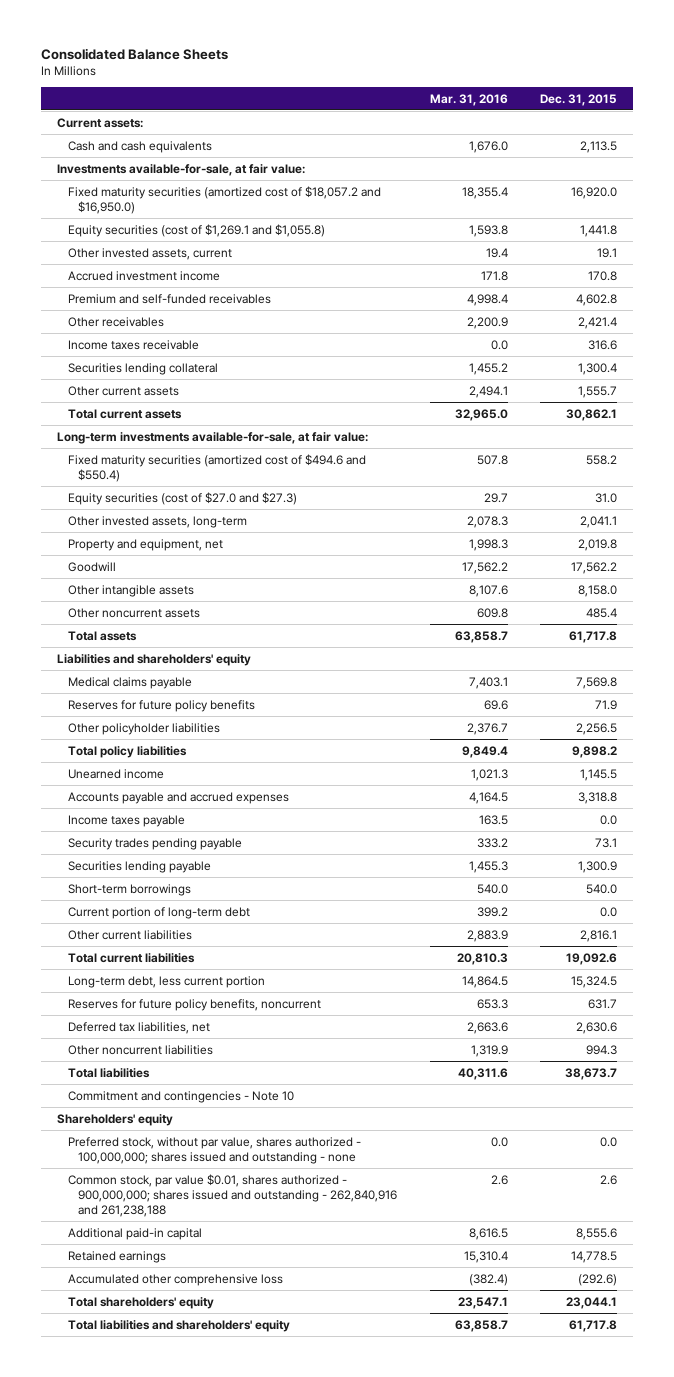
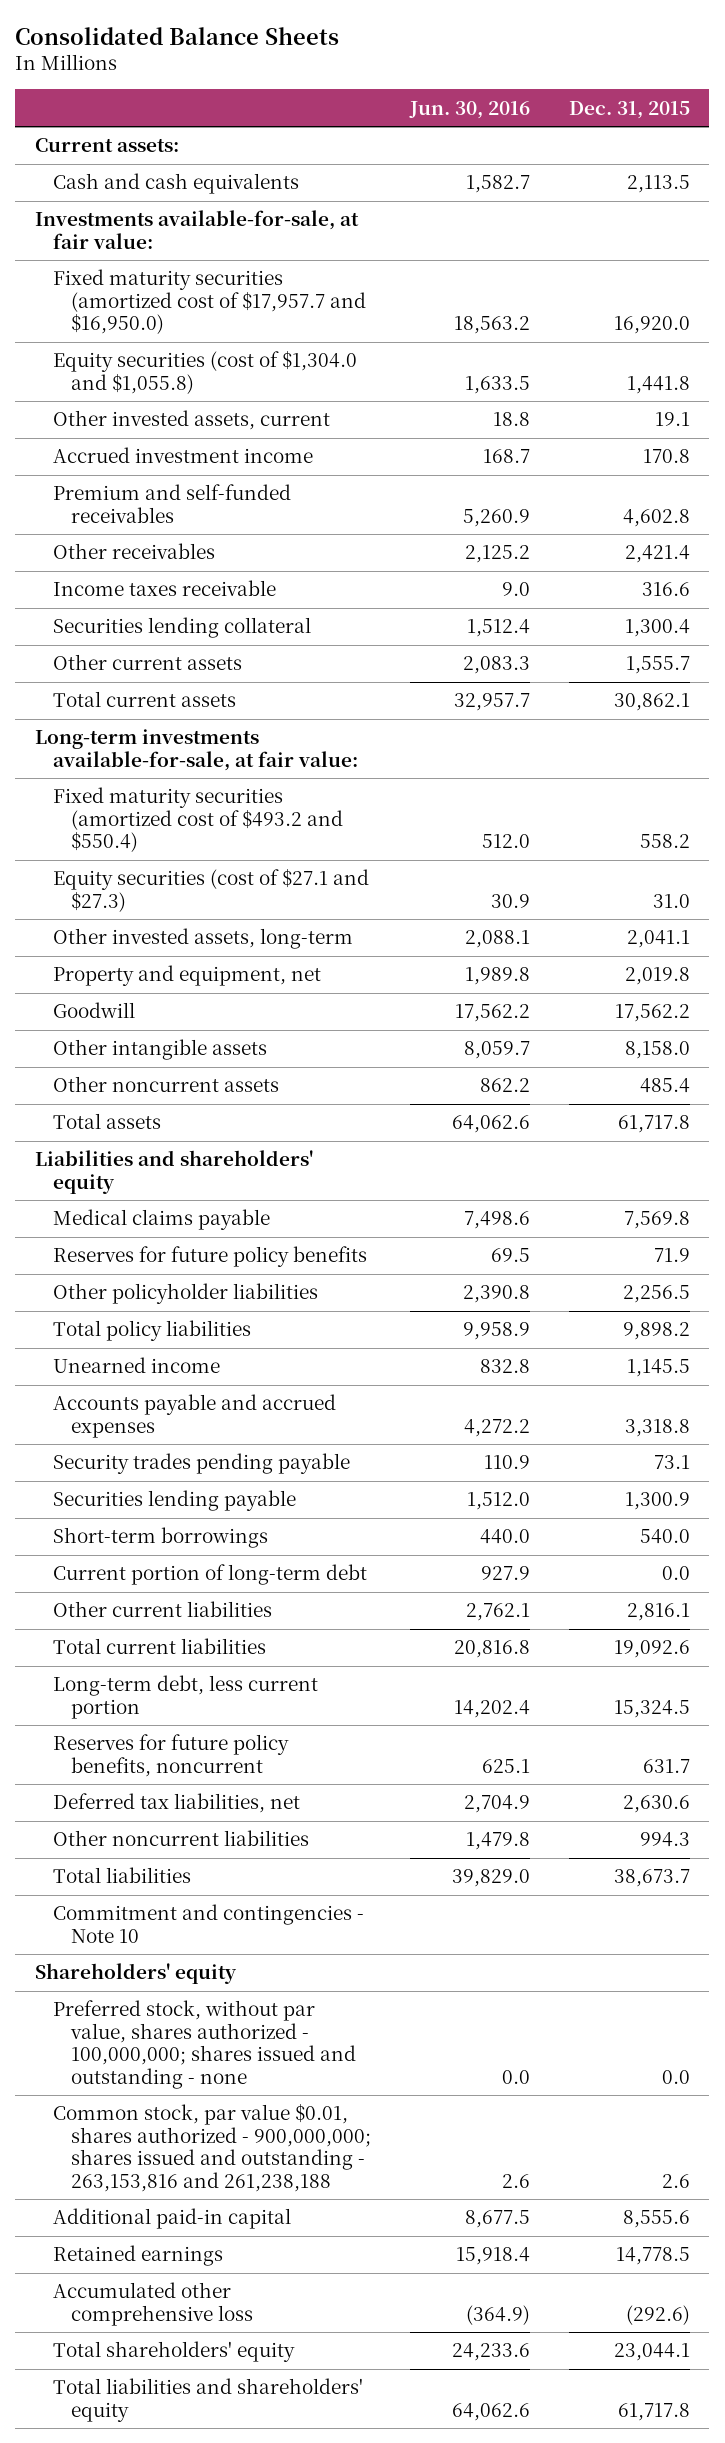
- | Mar. 31, 2016 | Dec. 31, 2015
+ | Jun. 30, 2016 | Dec. 31, 2015
- Fixed maturity securities (amortized cost of $18,057.2 and $16,950.0) | 18,355.4 | 16,920.0
- Equity securities (cost of $1,269.1 and $1,055.8) | 1,593.8 | 1,441.8
+ Fixed maturity securities (amortized cost of $17,957.7 and $16,950.0) | 18,563.2 | 16,920.0
+ Equity securities (cost of $1,304.0 and $1,055.8) | 1,633.5 | 1,441.8
- Fixed maturity securities (amortized cost of $494.6 and $550.4) | 507.8 | 558.2
- Equity securities (cost of $27.0 and $27.3) | 29.7 | 31.0
+ Fixed maturity securities (amortized cost of $493.2 and $550.4) | 512.0 | 558.2
+ Equity securities (cost of $27.1 and $27.3) | 30.9 | 31.0
- Income taxes payable | 163.5 | 0.0
- Common stock, par value $0.01, shares authorized - 900,000,000; shares issued and outstanding - 262,840,916 and 261,238,188 | 2.6 | 2.6
+ Common stock, par value $0.01, shares authorized - 900,000,000; shares issued and outstanding - 263,153,816 and 261,238,188 | 2.6 | 2.6

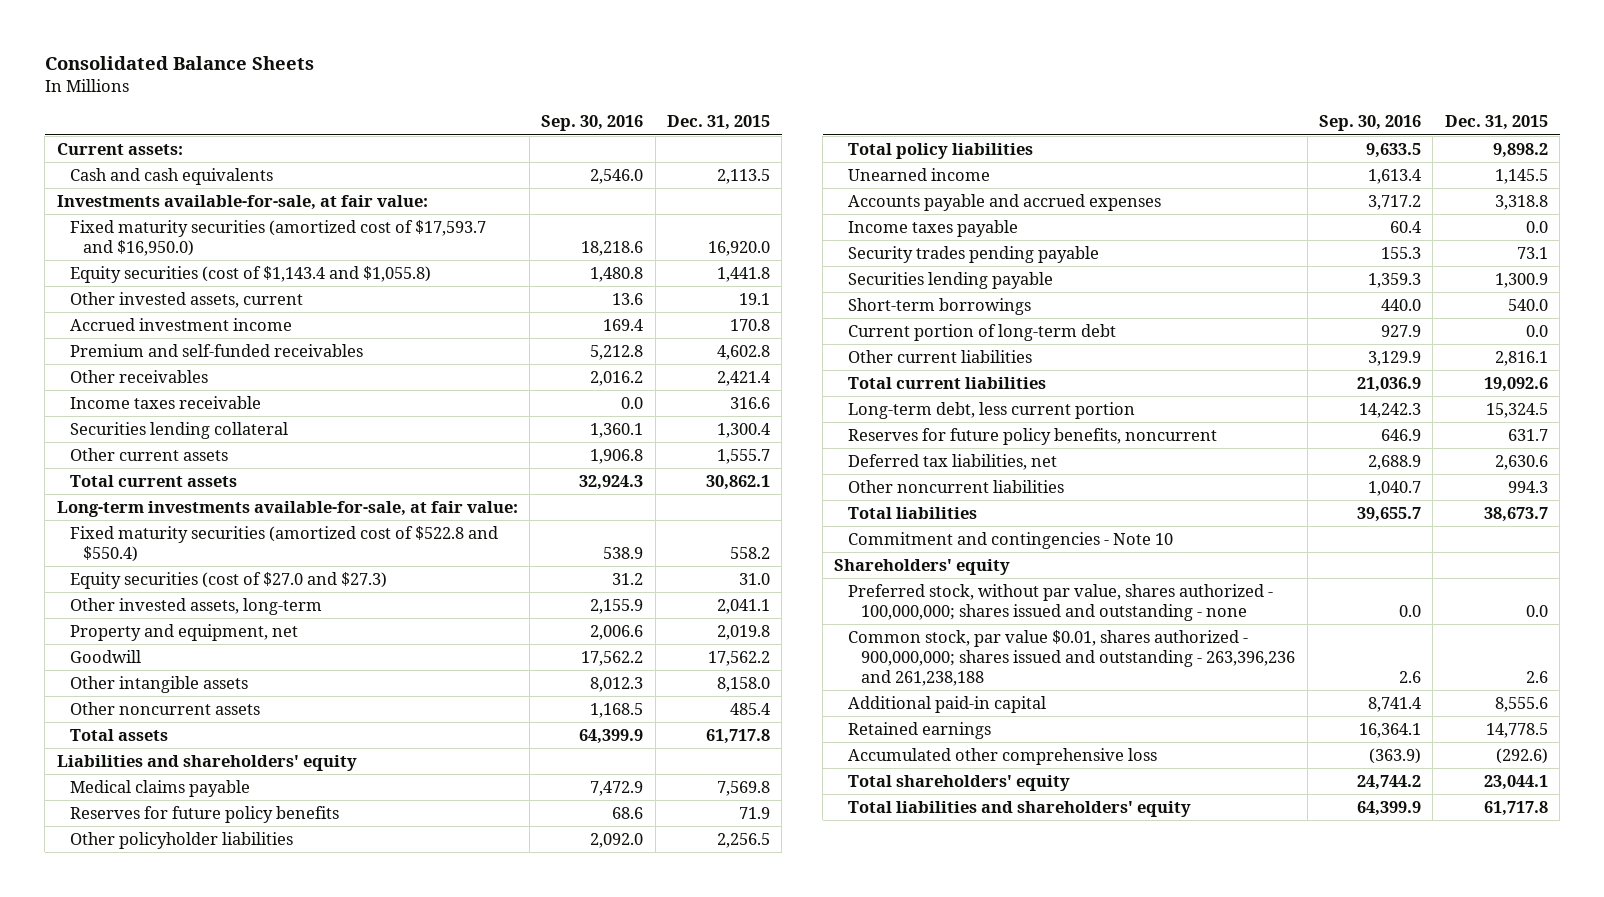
- | Jun. 30, 2016 | Dec. 31, 2015
+ | Sep. 30, 2016 | Dec. 31, 2015
- Fixed maturity securities (amortized cost of $17,957.7 and $16,950.0) | 18,563.2 | 16,920.0
- Equity securities (cost of $1,304.0 and $1,055.8) | 1,633.5 | 1,441.8
+ Fixed maturity securities (amortized cost of $17,593.7 and $16,950.0) | 18,218.6 | 16,920.0
+ Equity securities (cost of $1,143.4 and $1,055.8) | 1,480.8 | 1,441.8
- Fixed maturity securities (amortized cost of $493.2 and $550.4) | 512.0 | 558.2
- Equity securities (cost of $27.1 and $27.3) | 30.9 | 31.0
+ Fixed maturity securities (amortized cost of $522.8 and $550.4) | 538.9 | 558.2
+ Equity securities (cost of $27.0 and $27.3) | 31.2 | 31.0
+ Income taxes payable | 60.4 | 0.0
- Common stock, par value $0.01, shares authorized - 900,000,000; shares issued and outstanding - 263,153,816 and 261,238,188 | 2.6 | 2.6
+ Common stock, par value $0.01, shares authorized - 900,000,000; shares issued and outstanding - 263,396,236 and 261,238,188 | 2.6 | 2.6

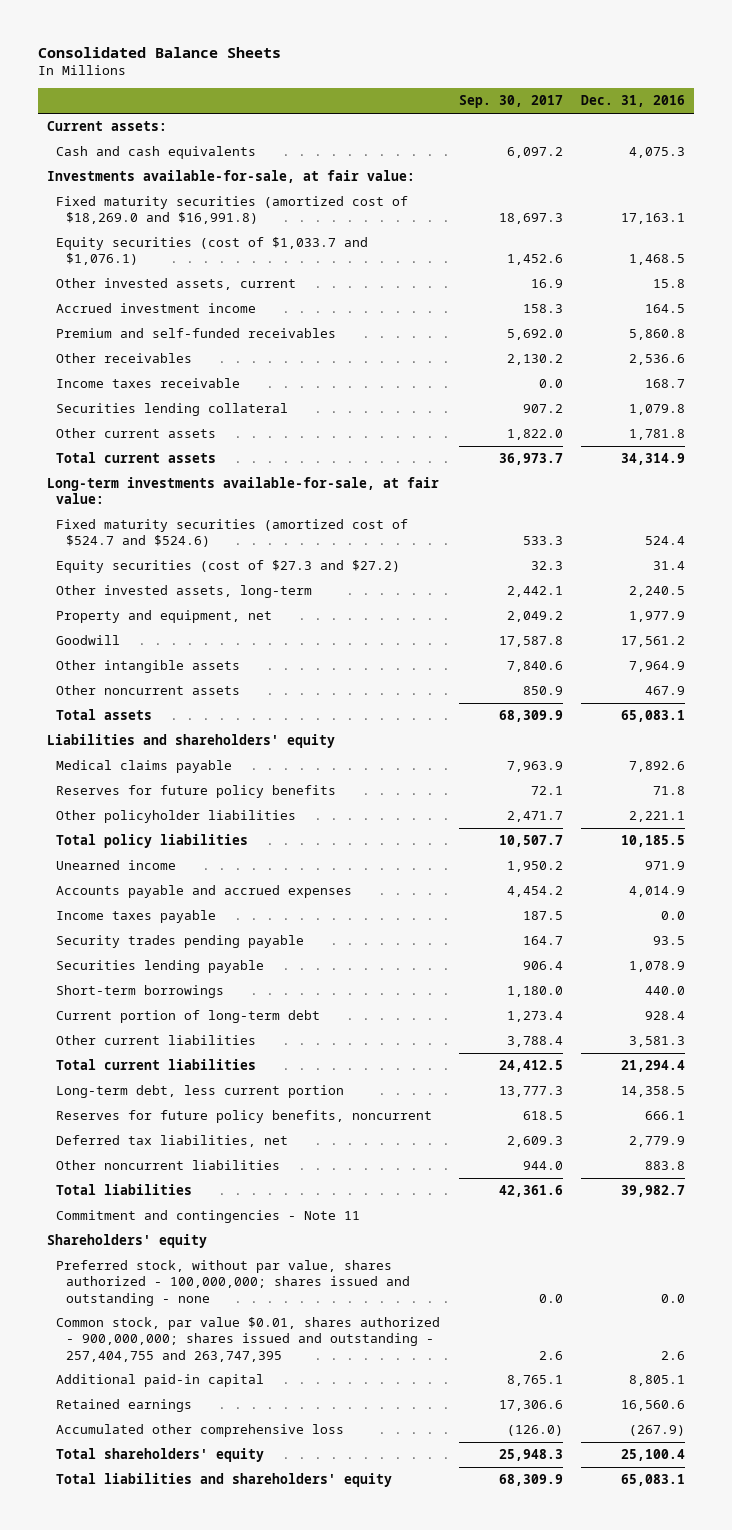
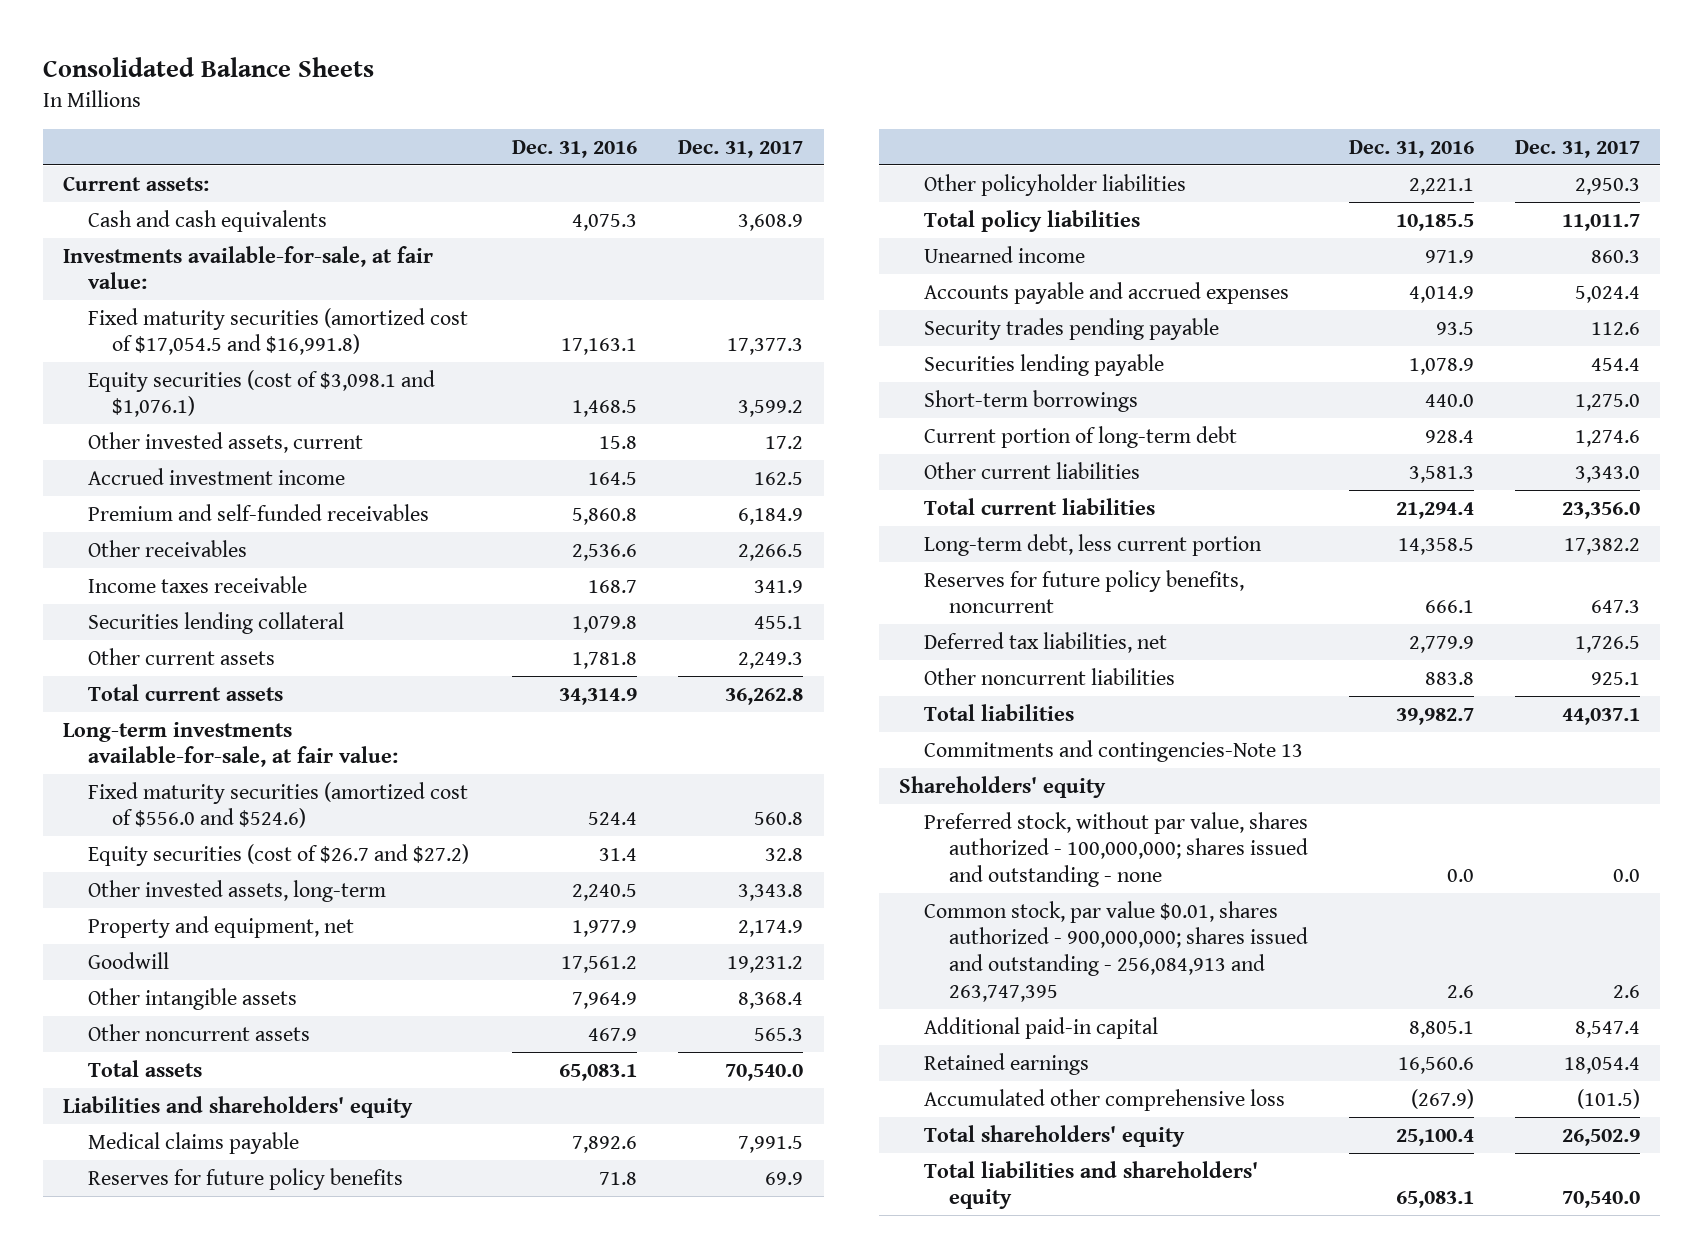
- | Sep. 30, 2017 | Dec. 31, 2016
+ | Dec. 31, 2016 | Dec. 31, 2017
- Fixed maturity securities (amortized cost of $18,269.0 and $16,991.8) | 18,697.3 | 17,163.1
- Equity securities (cost of $1,033.7 and $1,076.1) | 1,452.6 | 1,468.5
+ Fixed maturity securities (amortized cost of $17,054.5 and $16,991.8) | 17,163.1 | 17,377.3
+ Equity securities (cost of $3,098.1 and $1,076.1) | 1,468.5 | 3,599.2
- Fixed maturity securities (amortized cost of $524.7 and $524.6) | 533.3 | 524.4
- Equity securities (cost of $27.3 and $27.2) | 32.3 | 31.4
+ Fixed maturity securities (amortized cost of $556.0 and $524.6) | 524.4 | 560.8
+ Equity securities (cost of $26.7 and $27.2) | 31.4 | 32.8
- Income taxes payable | 187.5 | 0.0
- Commitment and contingencies - Note 11
+ Commitments and contingencies-Note 13
- Common stock, par value $0.01, shares authorized - 900,000,000; shares issued and outstanding - 257,404,755 and 263,747,395 | 2.6 | 2.6
+ Common stock, par value $0.01, shares authorized - 900,000,000; shares issued and outstanding - 256,084,913 and 263,747,395 | 2.6 | 2.6

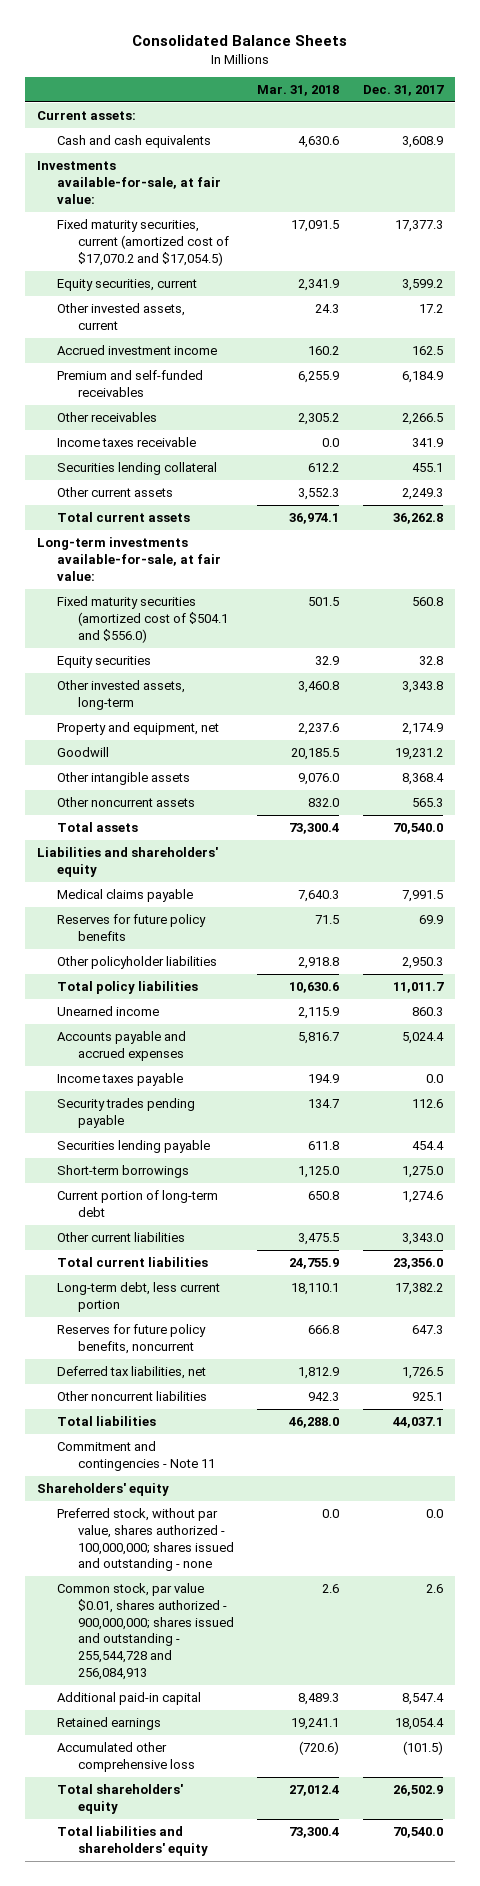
- | Dec. 31, 2016 | Dec. 31, 2017
+ | Mar. 31, 2018 | Dec. 31, 2017
- Fixed maturity securities (amortized cost of $17,054.5 and $16,991.8) | 17,163.1 | 17,377.3
- Equity securities (cost of $3,098.1 and $1,076.1) | 1,468.5 | 3,599.2
+ Fixed maturity securities, current (amortized cost of $17,070.2 and $17,054.5) | 17,091.5 | 17,377.3
+ Equity securities, current | 2,341.9 | 3,599.2
- Fixed maturity securities (amortized cost of $556.0 and $524.6) | 524.4 | 560.8
- Equity securities (cost of $26.7 and $27.2) | 31.4 | 32.8
+ Fixed maturity securities (amortized cost of $504.1 and $556.0) | 501.5 | 560.8
+ Equity securities | 32.9 | 32.8
+ Income taxes payable | 194.9 | 0.0
- Commitments and contingencies-Note 13
+ Commitment and contingencies - Note 11
- Common stock, par value $0.01, shares authorized - 900,000,000; shares issued and outstanding - 256,084,913 and 263,747,395 | 2.6 | 2.6
+ Common stock, par value $0.01, shares authorized - 900,000,000; shares issued and outstanding - 255,544,728 and 256,084,913 | 2.6 | 2.6

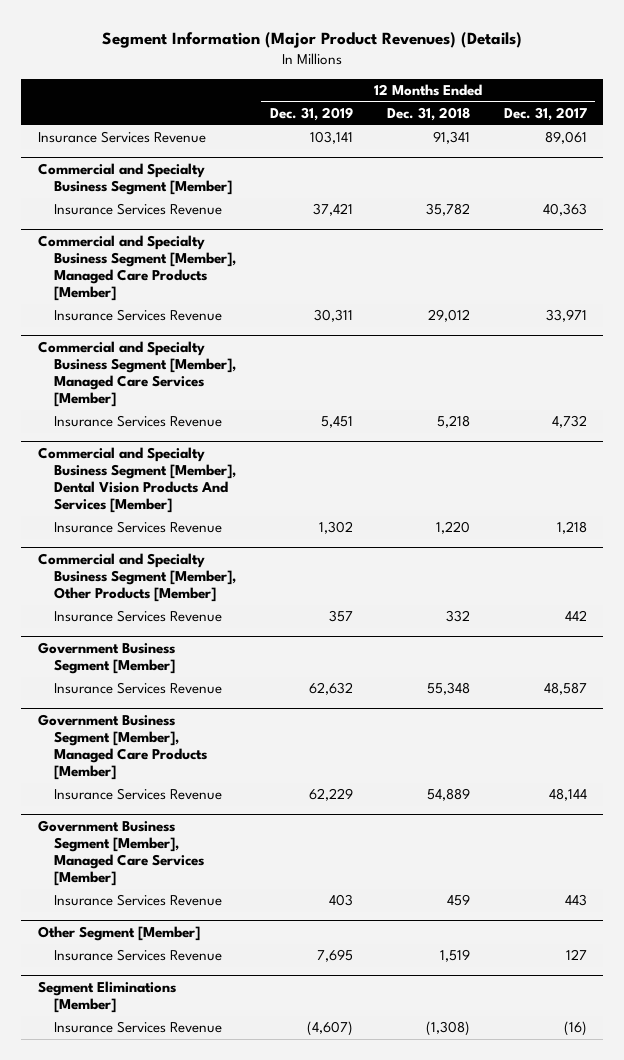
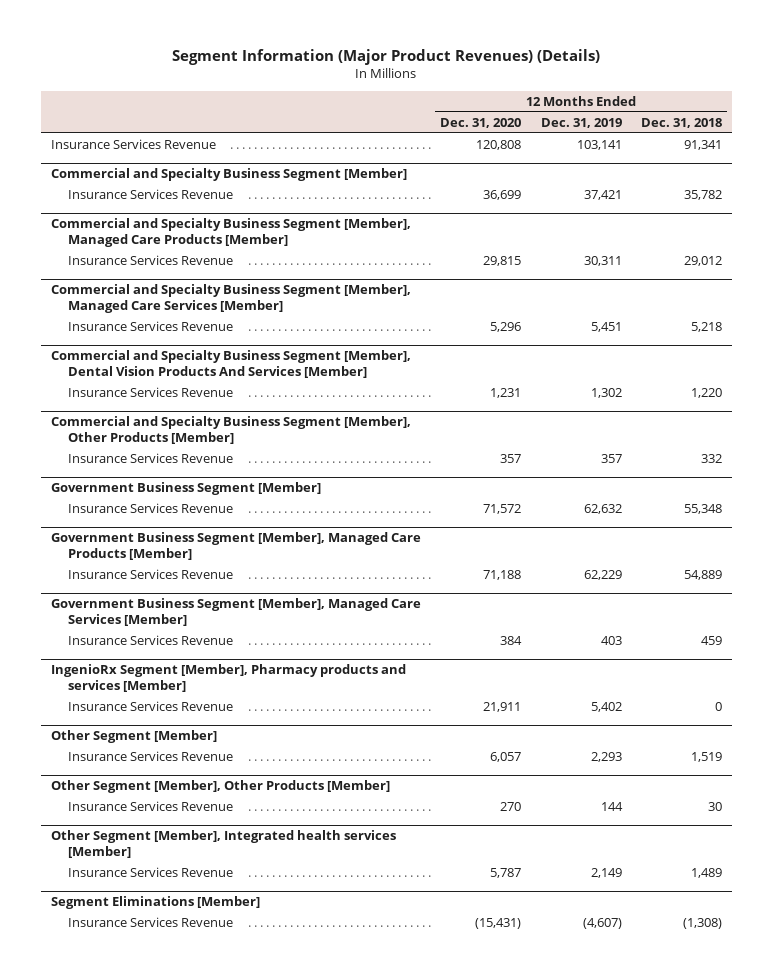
- | 12 Months Ended Dec. 31, 2019 | 12 Months Ended Dec. 31, 2018 | 12 Months Ended Dec. 31, 2017
+ | 12 Months Ended Dec. 31, 2020 | 12 Months Ended Dec. 31, 2019 | 12 Months Ended Dec. 31, 2018
+ IngenioRx Segment [Member], Pharmacy products and services [Member]
+ Insurance Services Revenue | 21,911 | 5,402 | 0
@ Other Segment [Member]
- Insurance Services Revenue | 7,695 | 1,519 | 127
+ Insurance Services Revenue | 6,057 | 2,293 | 1,519
+ Other Segment [Member], Other Products [Member]
+ Insurance Services Revenue | 270 | 144 | 30
+ Other Segment [Member], Integrated health services [Member]
+ Insurance Services Revenue | 5,787 | 2,149 | 1,489

